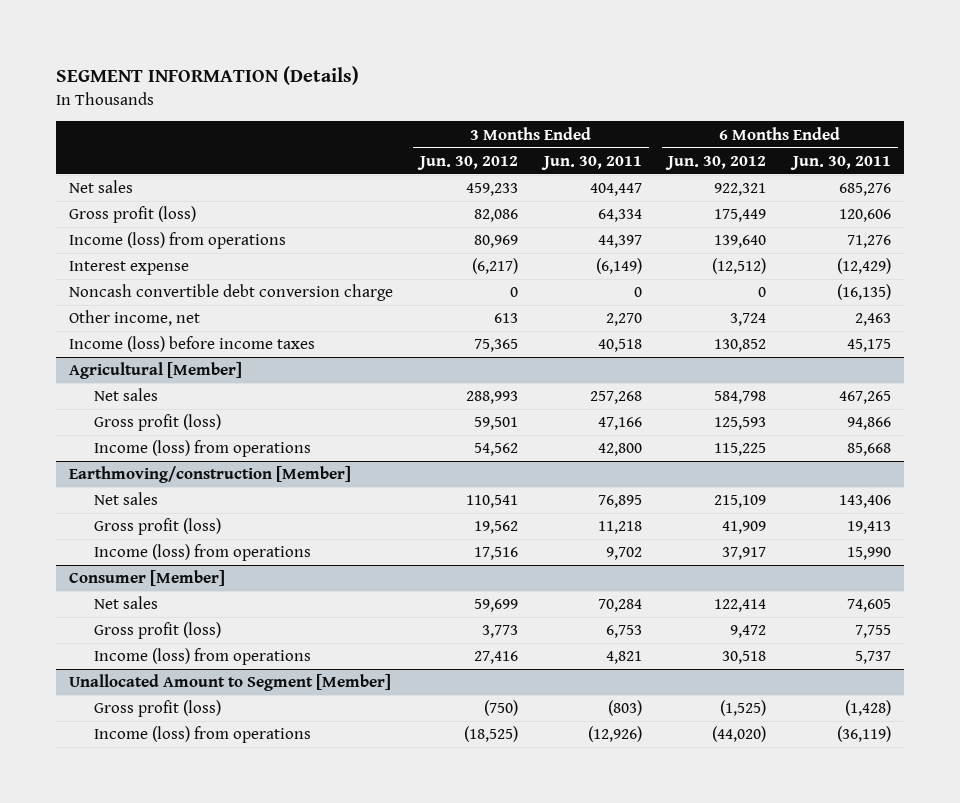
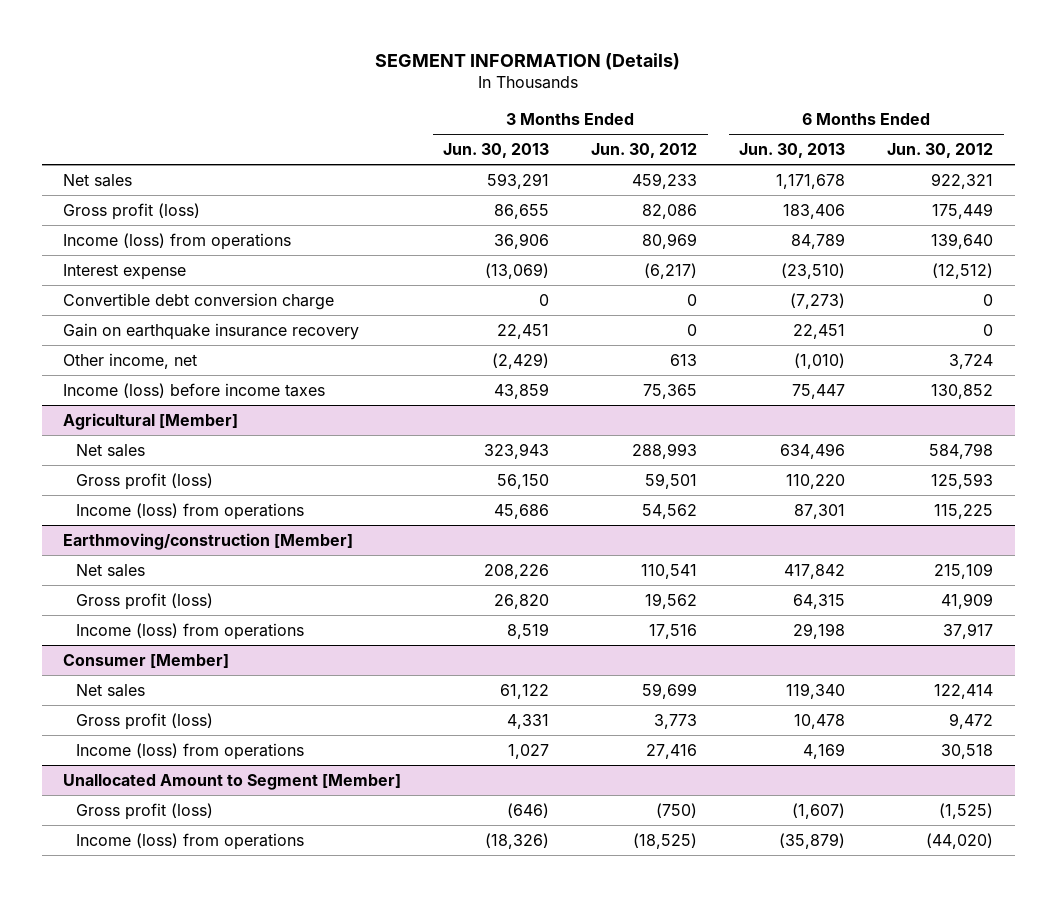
- | 3 Months Ended Jun. 30, 2012 | 3 Months Ended Jun. 30, 2011 | 6 Months Ended Jun. 30, 2012 | 6 Months Ended Jun. 30, 2011
+ | 3 Months Ended Jun. 30, 2013 | 3 Months Ended Jun. 30, 2012 | 6 Months Ended Jun. 30, 2013 | 6 Months Ended Jun. 30, 2012
- Noncash convertible debt conversion charge | 0 | 0 | 0 | (16,135)
+ Convertible debt conversion charge | 0 | 0 | (7,273) | 0
+ Gain on earthquake insurance recovery | 22,451 | 0 | 22,451 | 0

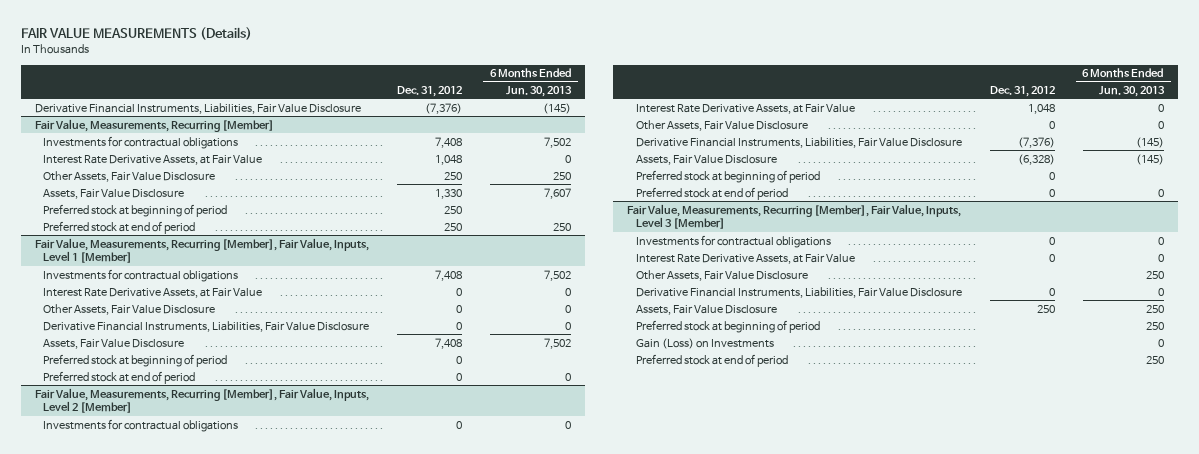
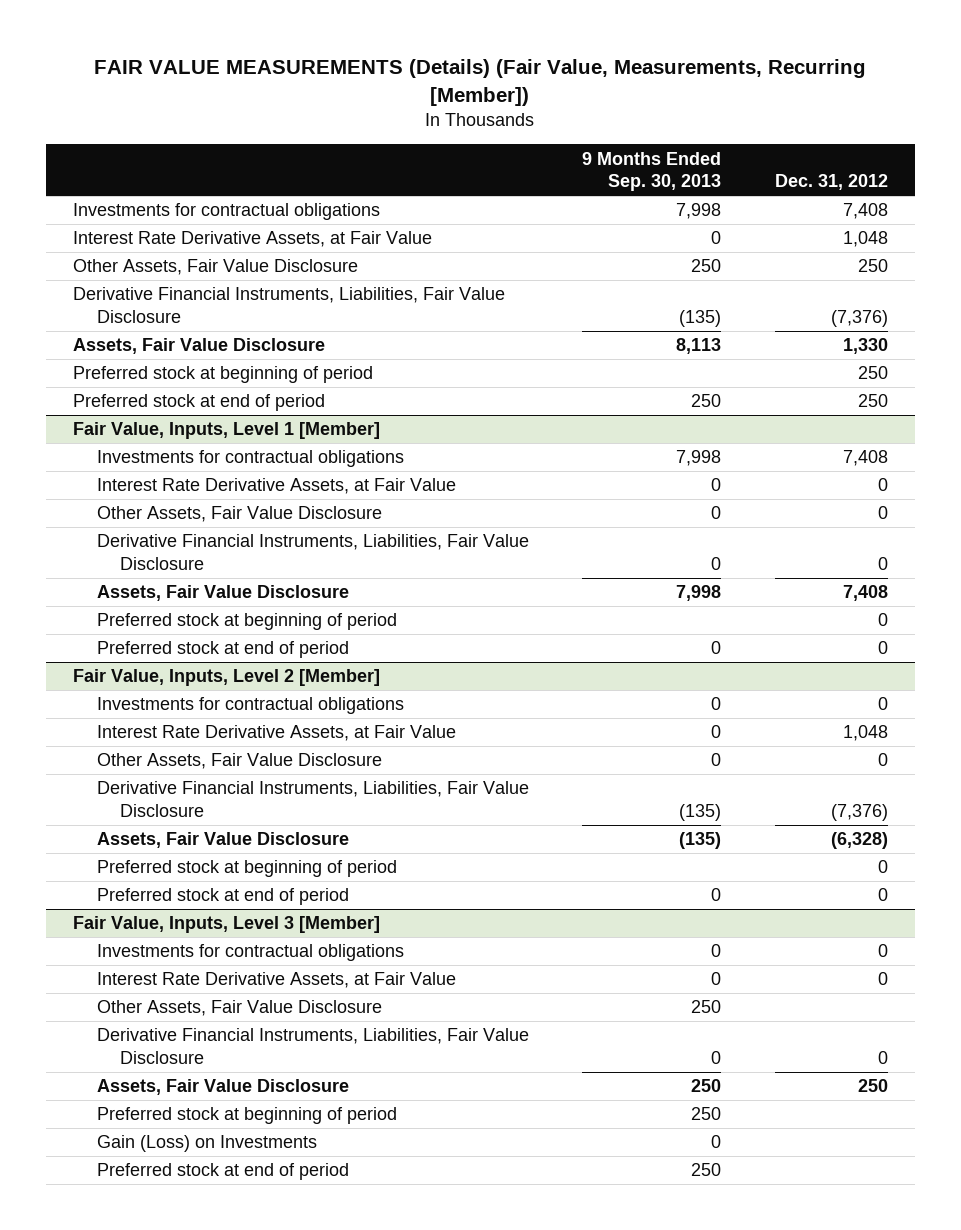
- FAIR VALUE MEASUREMENTS (Details)
+ FAIR VALUE MEASUREMENTS (Details) (Fair Value, Measurements, Recurring [Member])
- | Dec. 31, 2012 | 6 Months Ended Jun. 30, 2013
+ | 9 Months Ended Sep. 30, 2013 | Dec. 31, 2012
- Fair Value, Measurements, Recurring [Member]
moved down: Derivative Financial Instruments, Liabilities, Fair Value Disclosure | (135) | (7,376)
- Fair Value, Measurements, Recurring [Member], Fair Value, Inputs, Level 1 [Member]
+ Fair Value, Inputs, Level 1 [Member]
- Fair Value, Measurements, Recurring [Member], Fair Value, Inputs, Level 2 [Member]
+ Fair Value, Inputs, Level 2 [Member]
- Fair Value, Measurements, Recurring [Member], Fair Value, Inputs, Level 3 [Member]
+ Fair Value, Inputs, Level 3 [Member]

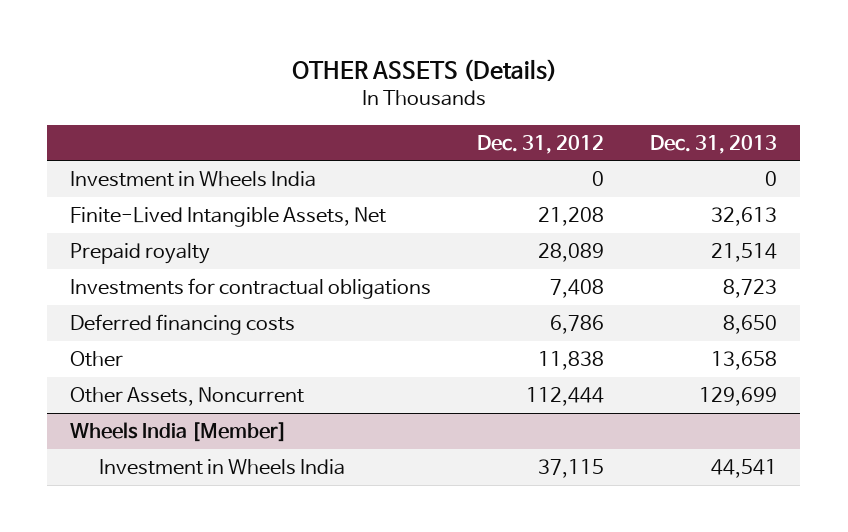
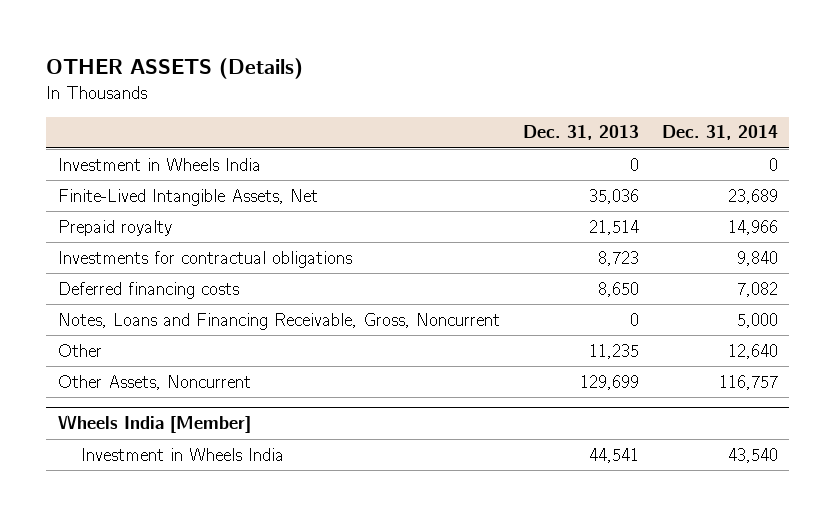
- | Dec. 31, 2012 | Dec. 31, 2013
+ | Dec. 31, 2013 | Dec. 31, 2014
- Finite-Lived Intangible Assets, Net | 21,208 | 32,613
+ Finite-Lived Intangible Assets, Net | 35,036 | 23,689
- Other | 11,838 | 13,658
+ Notes, Loans and Financing Receivable, Gross, Noncurrent | 0 | 5,000
+ Other | 11,235 | 12,640

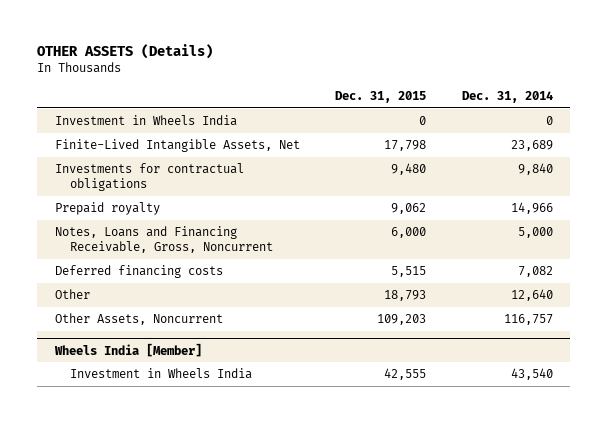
- | Dec. 31, 2013 | Dec. 31, 2014
+ | Dec. 31, 2015 | Dec. 31, 2014
moved down: Prepaid royalty | 9,062 | 14,966
moved down: Deferred financing costs | 5,515 | 7,082

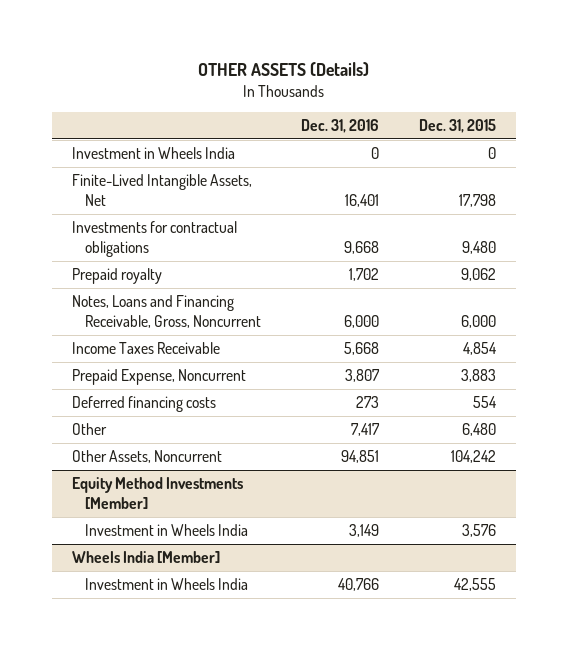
- | Dec. 31, 2015 | Dec. 31, 2014
+ | Dec. 31, 2016 | Dec. 31, 2015
- Deferred financing costs | 5,515 | 7,082
- Other | 18,793 | 12,640
- Other Assets, Noncurrent | 109,203 | 116,757
+ Income Taxes Receivable | 5,668 | 4,854
+ Prepaid Expense, Noncurrent | 3,807 | 3,883
+ Deferred financing costs | 273 | 554
+ Other | 7,417 | 6,480
+ Other Assets, Noncurrent | 94,851 | 104,242
+ Equity Method Investments [Member]
+ Investment in Wheels India | 3,149 | 3,576

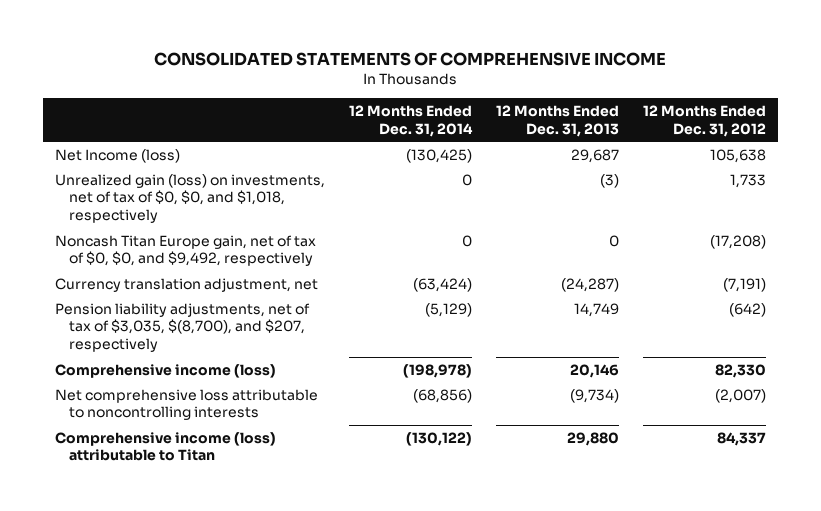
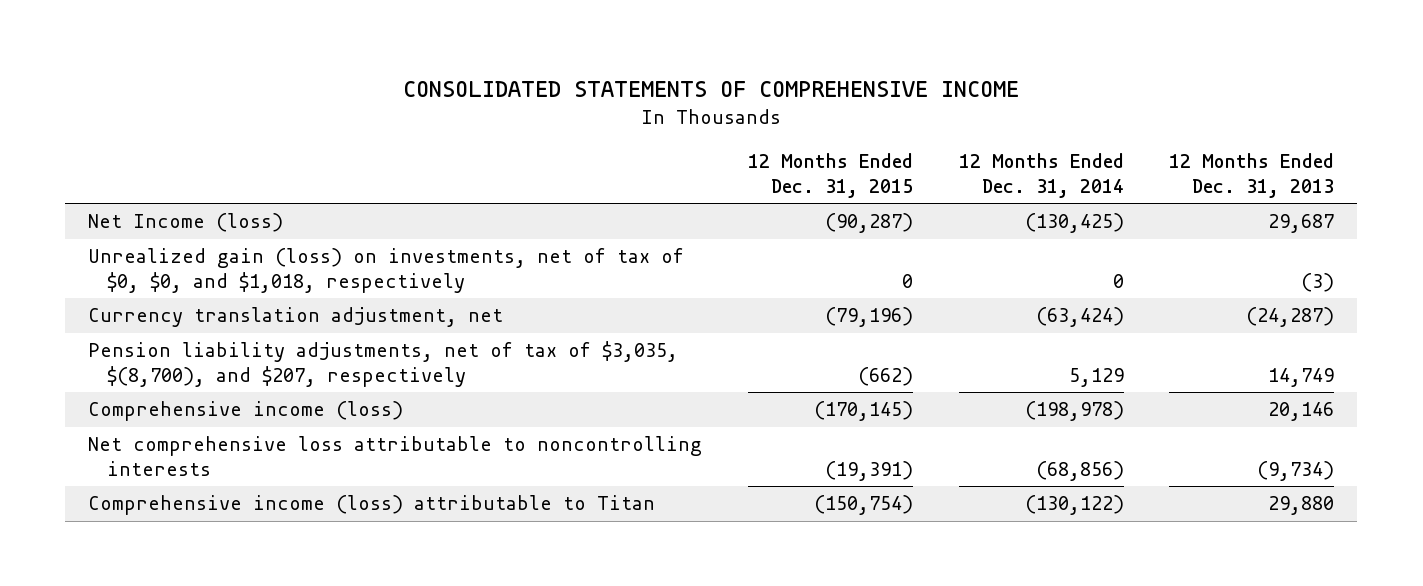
- | 12 Months Ended Dec. 31, 2014 | 12 Months Ended Dec. 31, 2013 | 12 Months Ended Dec. 31, 2012
+ | 12 Months Ended Dec. 31, 2015 | 12 Months Ended Dec. 31, 2014 | 12 Months Ended Dec. 31, 2013
- Noncash Titan Europe gain, net of tax of $0, $0, and $9,492, respectively | 0 | 0 | (17,208)
- Pension liability adjustments, net of tax of $3,035, $(8,700), and $207, respectively | (5,129) | 14,749 | (642)
+ Pension liability adjustments, net of tax of $3,035, $(8,700), and $207, respectively | (662) | 5,129 | 14,749

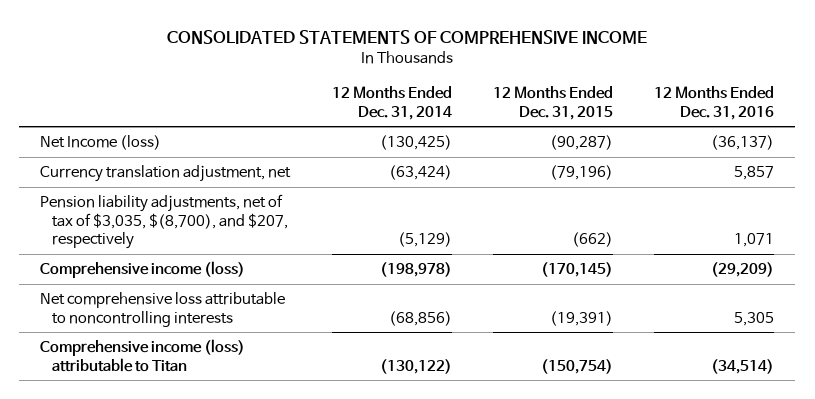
- | 12 Months Ended Dec. 31, 2015 | 12 Months Ended Dec. 31, 2014 | 12 Months Ended Dec. 31, 2013
+ | 12 Months Ended Dec. 31, 2014 | 12 Months Ended Dec. 31, 2015 | 12 Months Ended Dec. 31, 2016
- Unrealized gain (loss) on investments, net of tax of $0, $0, and $1,018, respectively | 0 | 0 | (3)
- Pension liability adjustments, net of tax of $3,035, $(8,700), and $207, respectively | (662) | 5,129 | 14,749
+ Pension liability adjustments, net of tax of $3,035, $(8,700), and $207, respectively | (5,129) | (662) | 1,071

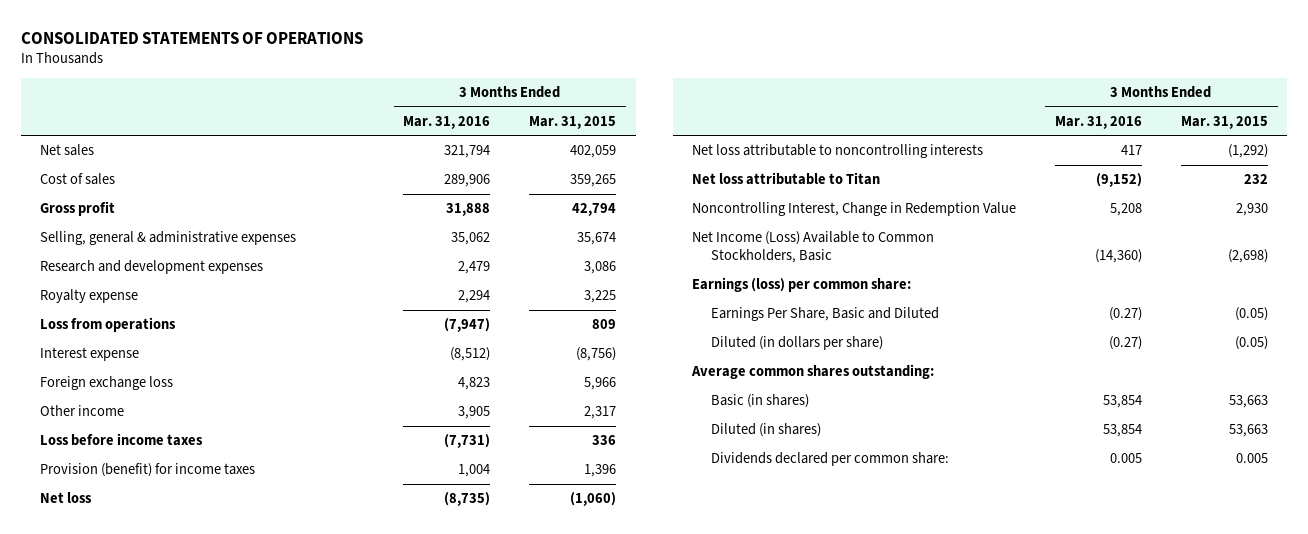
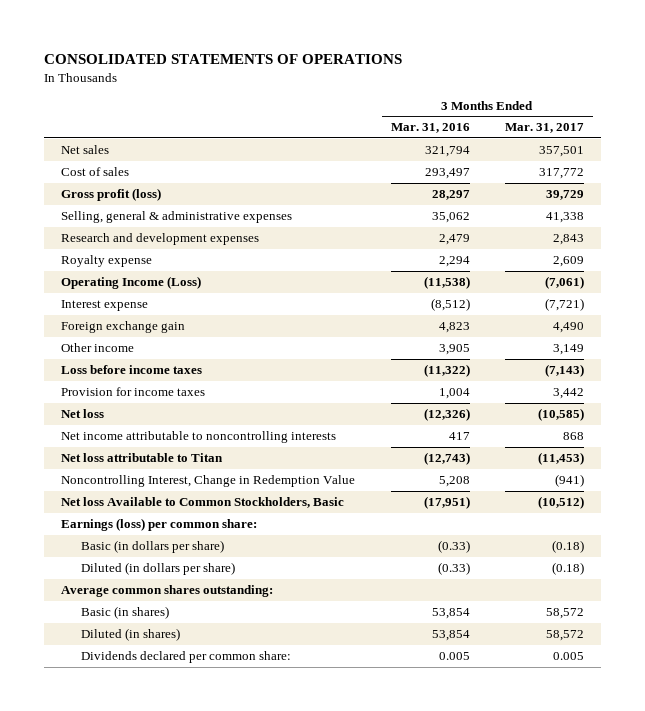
- | 3 Months Ended Mar. 31, 2016 | 3 Months Ended Mar. 31, 2015
+ | 3 Months Ended Mar. 31, 2016 | 3 Months Ended Mar. 31, 2017
- Cost of sales | 289,906 | 359,265
- Gross profit | 31,888 | 42,794
+ Cost of sales | 293,497 | 317,772
+ Gross profit (loss) | 28,297 | 39,729
- Loss from operations | (7,947) | 809
+ Operating Income (Loss) | (11,538) | (7,061)
- Foreign exchange loss | 4,823 | 5,966
+ Foreign exchange gain | 4,823 | 4,490
- Loss before income taxes | (7,731) | 336
- Provision (benefit) for income taxes | 1,004 | 1,396
- Net loss | (8,735) | (1,060)
- Net loss attributable to noncontrolling interests | 417 | (1,292)
- Net loss attributable to Titan | (9,152) | 232
+ Loss before income taxes | (11,322) | (7,143)
+ Provision for income taxes | 1,004 | 3,442
+ Net loss | (12,326) | (10,585)
+ Net income attributable to noncontrolling interests | 417 | 868
+ Net loss attributable to Titan | (12,743) | (11,453)
- Net Income (Loss) Available to Common Stockholders, Basic | (14,360) | (2,698)
+ Net loss Available to Common Stockholders, Basic | (17,951) | (10,512)
- Earnings Per Share, Basic and Diluted | (0.27) | (0.05)
- Diluted (in dollars per share) | (0.27) | (0.05)
+ Basic (in dollars per share) | (0.33) | (0.18)
+ Diluted (in dollars per share) | (0.33) | (0.18)

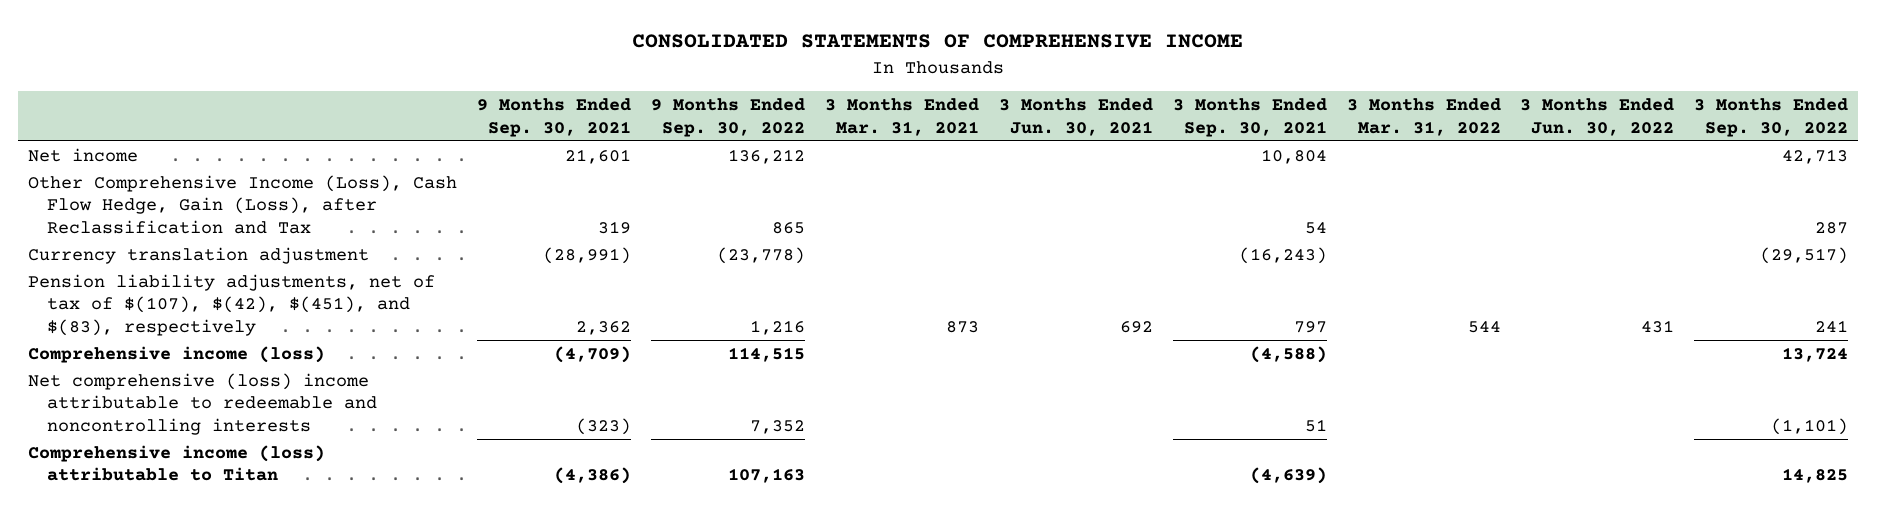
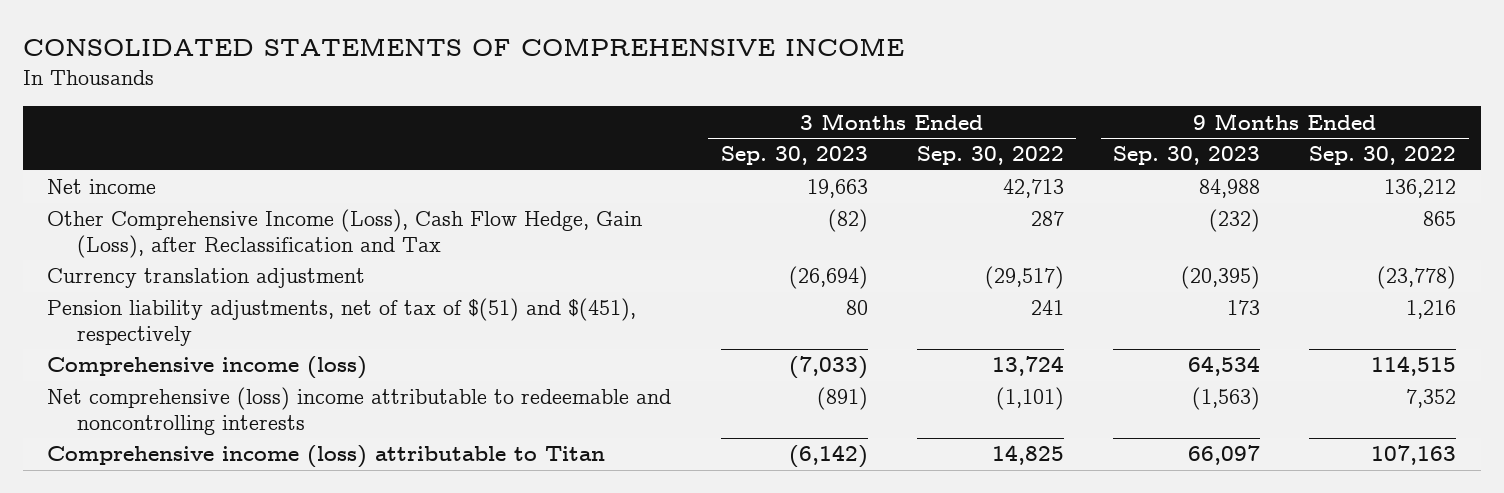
- | 9 Months Ended Sep. 30, 2021 | 9 Months Ended Sep. 30, 2022 | 3 Months Ended Mar. 31, 2021 | 3 Months Ended Jun. 30, 2021 | 3 Months Ended Sep. 30, 2021 | 3 Months Ended Mar. 31, 2022 | 3 Months Ended Jun. 30, 2022 | 3 Months Ended Sep. 30, 2022
+ | 3 Months Ended Sep. 30, 2023 | 3 Months Ended Sep. 30, 2022 | 9 Months Ended Sep. 30, 2023 | 9 Months Ended Sep. 30, 2022
- Pension liability adjustments, net of tax of $(107), $(42), $(451), and $(83), respectively | 2,362 | 1,216 | 873 | 692 | 797 | 544 | 431 | 241
+ Pension liability adjustments, net of tax of $(51) and $(451), respectively | 80 | 241 | 173 | 1,216

